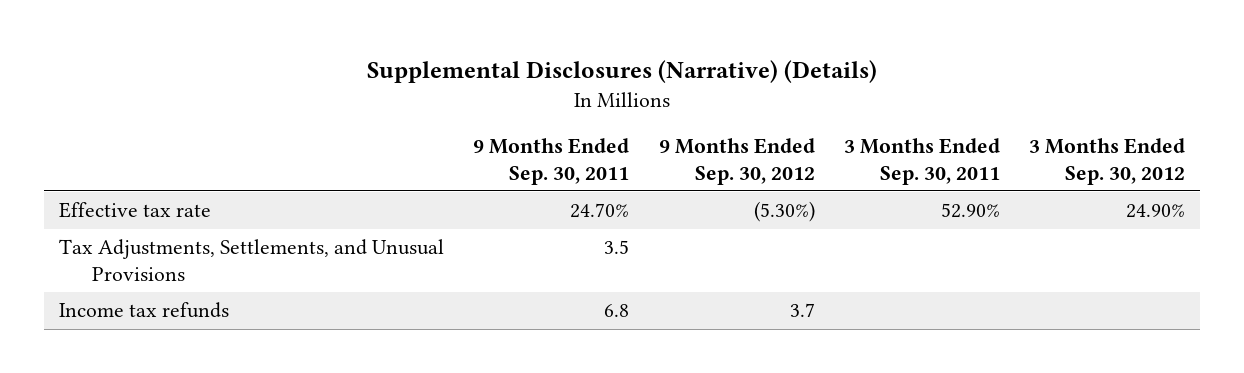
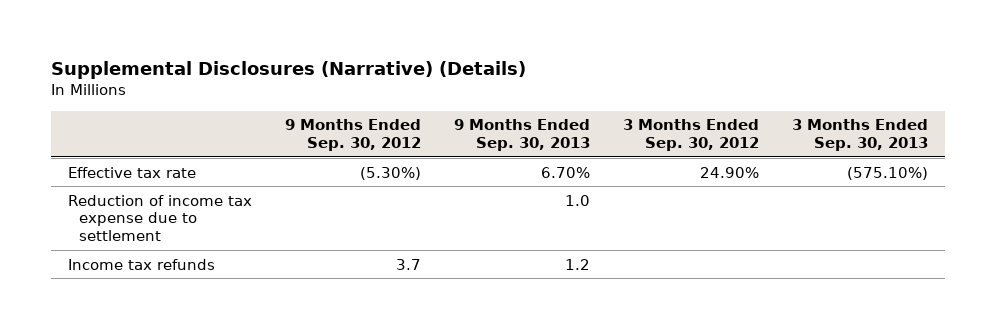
- | 9 Months Ended Sep. 30, 2011 | 9 Months Ended Sep. 30, 2012 | 3 Months Ended Sep. 30, 2011 | 3 Months Ended Sep. 30, 2012
+ | 9 Months Ended Sep. 30, 2012 | 9 Months Ended Sep. 30, 2013 | 3 Months Ended Sep. 30, 2012 | 3 Months Ended Sep. 30, 2013
- Tax Adjustments, Settlements, and Unusual Provisions | 3.5 | | |
+ Reduction of income tax expense due to settlement | | 1.0 | |

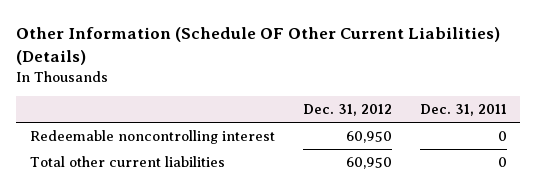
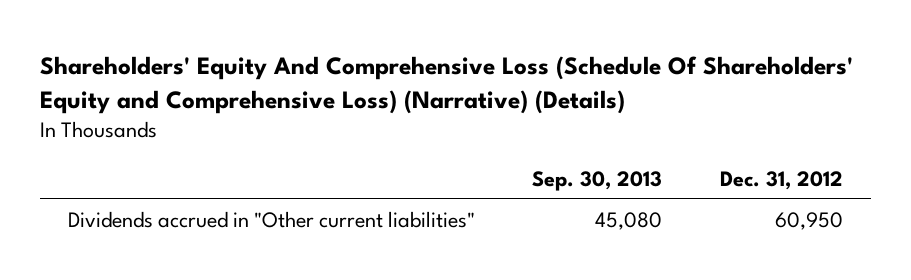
- Other Information (Schedule OF Other Current Liabilities) (Details)
+ Shareholders' Equity And Comprehensive Loss (Schedule Of Shareholders' Equity and Comprehensive Loss) (Narrative) (Details)
- | Dec. 31, 2012 | Dec. 31, 2011
+ | Sep. 30, 2013 | Dec. 31, 2012
- Redeemable noncontrolling interest | 60,950 | 0
- Total other current liabilities | 60,950 | 0
+ Dividends accrued in "Other current liabilities" | 45,080 | 60,950

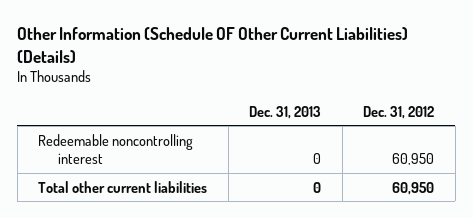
- Shareholders' Equity And Comprehensive Loss (Schedule Of Shareholders' Equity and Comprehensive Loss) (Narrative) (Details)
+ Other Information (Schedule OF Other Current Liabilities) (Details)
- | Sep. 30, 2013 | Dec. 31, 2012
+ | Dec. 31, 2013 | Dec. 31, 2012
- Dividends accrued in "Other current liabilities" | 45,080 | 60,950
+ Redeemable noncontrolling interest | 0 | 60,950
+ Total other current liabilities | 0 | 60,950

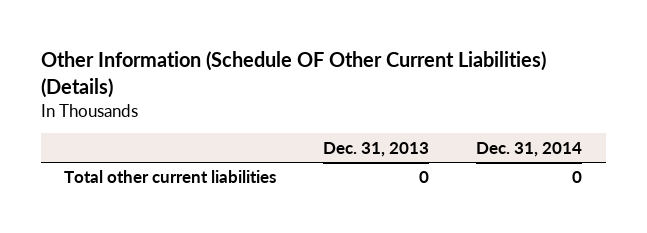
- | Dec. 31, 2013 | Dec. 31, 2012
+ | Dec. 31, 2013 | Dec. 31, 2014
- Redeemable noncontrolling interest | 0 | 60,950

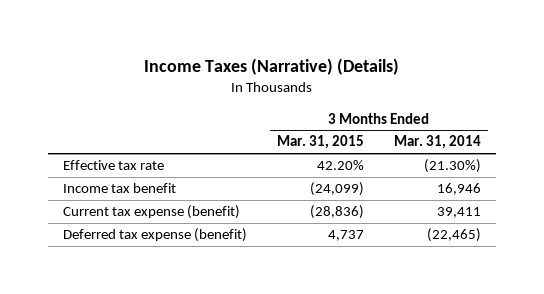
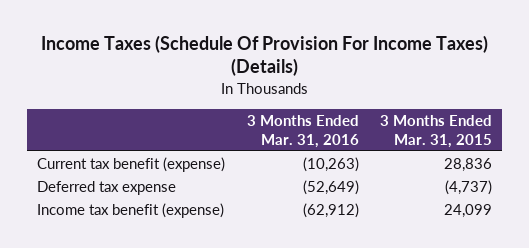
- Income Taxes (Narrative) (Details)
+ Income Taxes (Schedule Of Provision For Income Taxes) (Details)
- | 3 Months Ended Mar. 31, 2015 | 3 Months Ended Mar. 31, 2014
+ | 3 Months Ended Mar. 31, 2016 | 3 Months Ended Mar. 31, 2015
- Effective tax rate | 42.20% | (21.30%)
- Income tax benefit | (24,099) | 16,946
- Current tax expense (benefit) | (28,836) | 39,411
- Deferred tax expense (benefit) | 4,737 | (22,465)
+ Current tax benefit (expense) | (10,263) | 28,836
+ Deferred tax expense | (52,649) | (4,737)
+ Income tax benefit (expense) | (62,912) | 24,099

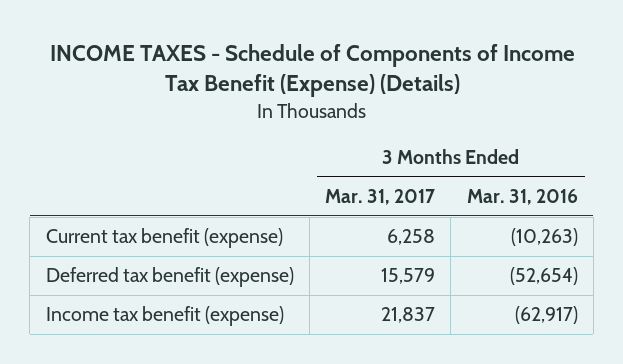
- Income Taxes (Schedule Of Provision For Income Taxes) (Details)
+ INCOME TAXES - Schedule of Components of Income Tax Benefit (Expense) (Details)
- | 3 Months Ended Mar. 31, 2016 | 3 Months Ended Mar. 31, 2015
+ | 3 Months Ended Mar. 31, 2017 | 3 Months Ended Mar. 31, 2016
- Deferred tax expense | (52,649) | (4,737)
- Income tax benefit (expense) | (62,912) | 24,099
+ Deferred tax benefit (expense) | 15,579 | (52,654)
+ Income tax benefit (expense) | 21,837 | (62,917)

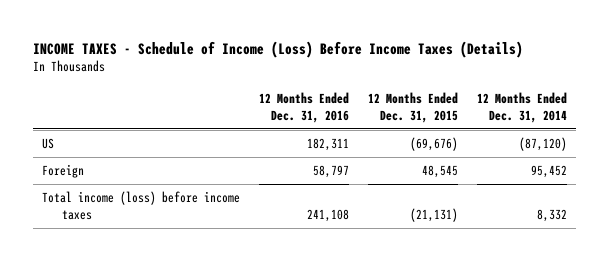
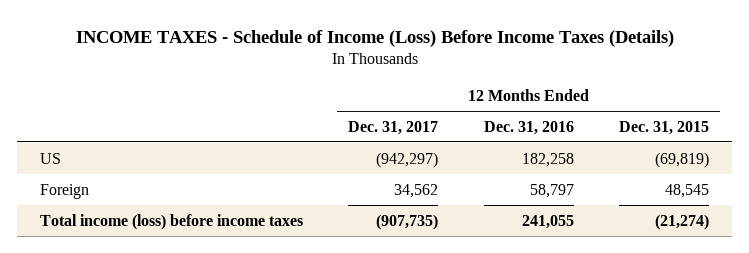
- | 12 Months Ended Dec. 31, 2016 | 12 Months Ended Dec. 31, 2015 | 12 Months Ended Dec. 31, 2014
+ | 12 Months Ended Dec. 31, 2017 | 12 Months Ended Dec. 31, 2016 | 12 Months Ended Dec. 31, 2015
- US | 182,311 | (69,676) | (87,120)
+ US | (942,297) | 182,258 | (69,819)
- Total income (loss) before income taxes | 241,108 | (21,131) | 8,332
+ Total income (loss) before income taxes | (907,735) | 241,055 | (21,274)

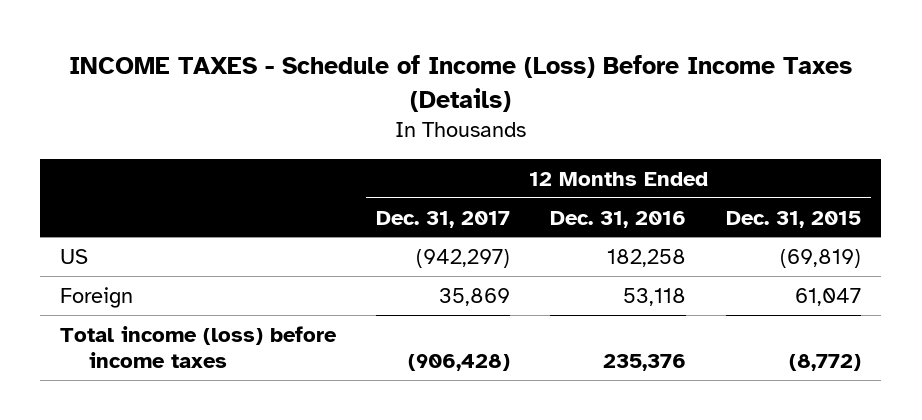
- Foreign | 34,562 | 58,797 | 48,545
- Total income (loss) before income taxes | (907,735) | 241,055 | (21,274)
+ Foreign | 35,869 | 53,118 | 61,047
+ Total income (loss) before income taxes | (906,428) | 235,376 | (8,772)

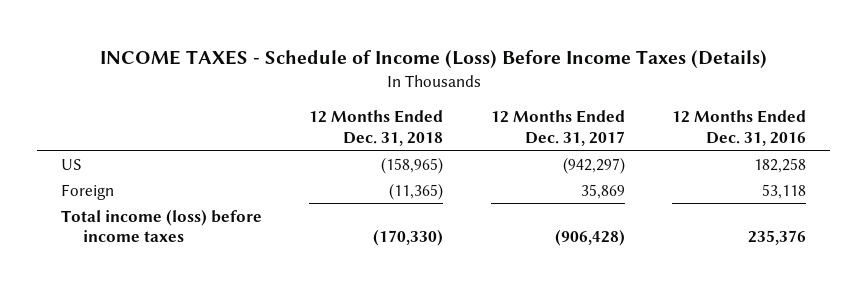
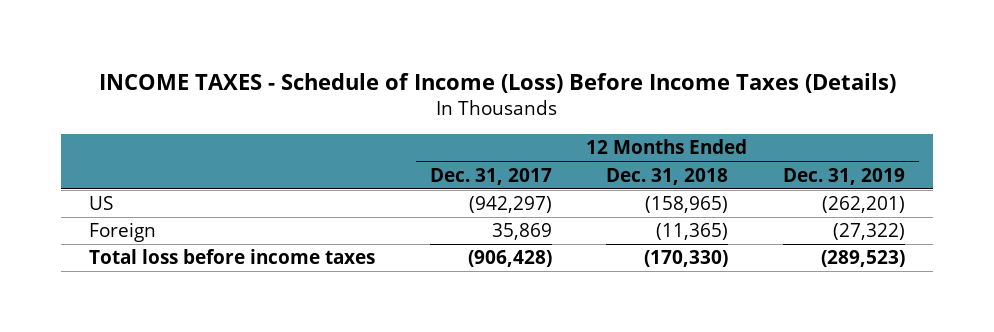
- | 12 Months Ended Dec. 31, 2018 | 12 Months Ended Dec. 31, 2017 | 12 Months Ended Dec. 31, 2016
+ | 12 Months Ended Dec. 31, 2017 | 12 Months Ended Dec. 31, 2018 | 12 Months Ended Dec. 31, 2019
- Total income (loss) before income taxes | (170,330) | (906,428) | 235,376
+ Total loss before income taxes | (906,428) | (170,330) | (289,523)

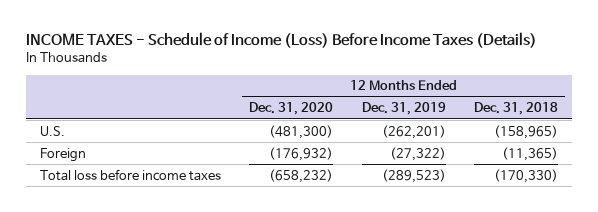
- | 12 Months Ended Dec. 31, 2017 | 12 Months Ended Dec. 31, 2018 | 12 Months Ended Dec. 31, 2019
+ | 12 Months Ended Dec. 31, 2020 | 12 Months Ended Dec. 31, 2019 | 12 Months Ended Dec. 31, 2018
- US | (942,297) | (158,965) | (262,201)
+ U.S. | (481,300) | (262,201) | (158,965)

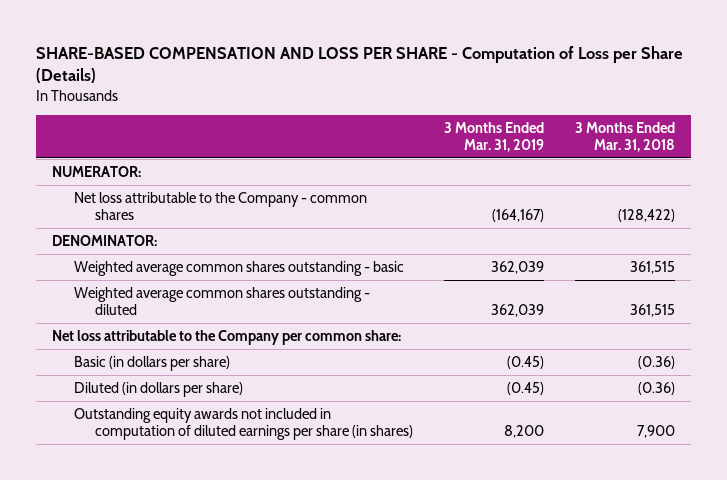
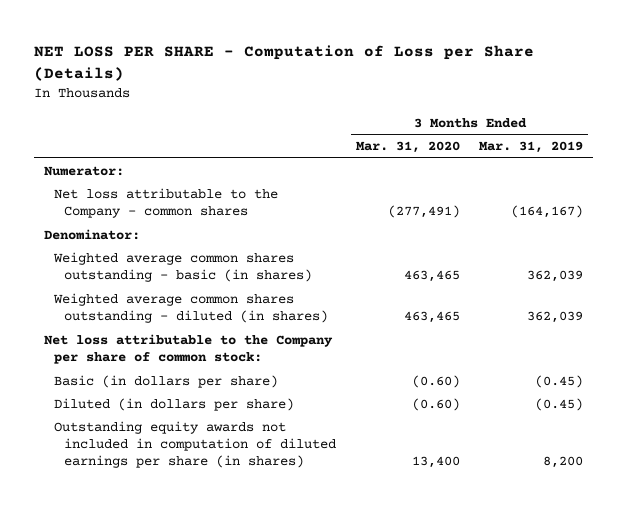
- SHARE-BASED COMPENSATION AND LOSS PER SHARE - Computation of Loss per Share (Details)
+ NET LOSS PER SHARE - Computation of Loss per Share (Details)
- | 3 Months Ended Mar. 31, 2019 | 3 Months Ended Mar. 31, 2018
+ | 3 Months Ended Mar. 31, 2020 | 3 Months Ended Mar. 31, 2019
- NUMERATOR:
+ Numerator:
- DENOMINATOR:
- Weighted average common shares outstanding - basic | 362,039 | 361,515
- Weighted average common shares outstanding - diluted | 362,039 | 361,515
- Net loss attributable to the Company per common share:
+ Denominator:
+ Weighted average common shares outstanding - basic (in shares) | 463,465 | 362,039
+ Weighted average common shares outstanding - diluted (in shares) | 463,465 | 362,039
+ Net loss attributable to the Company per share of common stock:

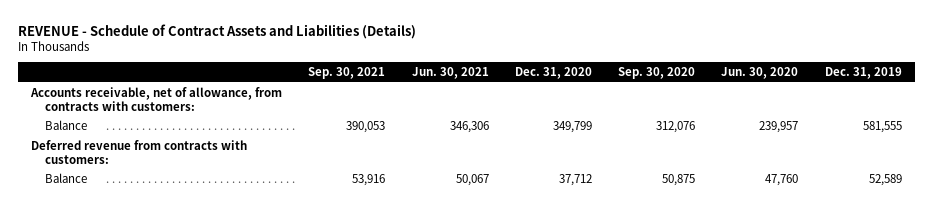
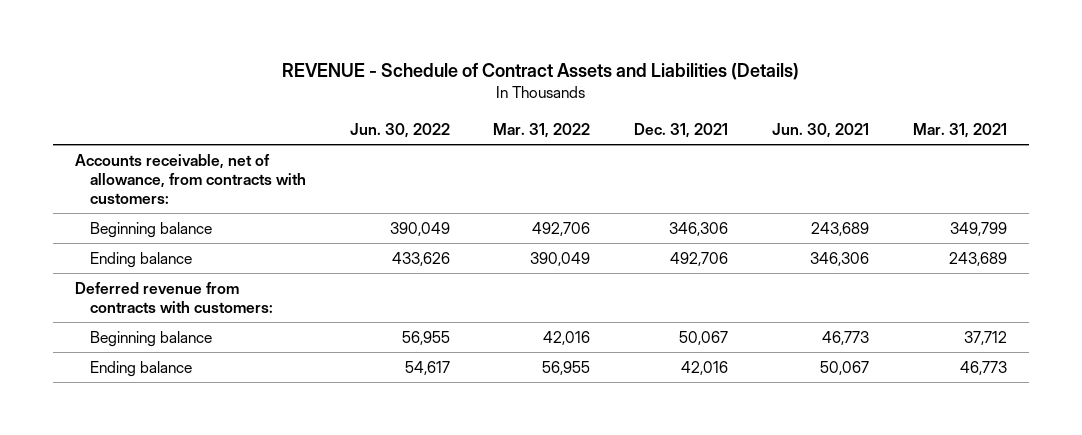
- | Sep. 30, 2021 | Jun. 30, 2021 | Dec. 31, 2020 | Sep. 30, 2020 | Jun. 30, 2020 | Dec. 31, 2019
+ | Jun. 30, 2022 | Mar. 31, 2022 | Dec. 31, 2021 | Jun. 30, 2021 | Mar. 31, 2021
- Balance | 390,053 | 346,306 | 349,799 | 312,076 | 239,957 | 581,555
+ Beginning balance | 390,049 | 492,706 | 346,306 | 243,689 | 349,799
+ Ending balance | 433,626 | 390,049 | 492,706 | 346,306 | 243,689
- Balance | 53,916 | 50,067 | 37,712 | 50,875 | 47,760 | 52,589
+ Beginning balance | 56,955 | 42,016 | 50,067 | 46,773 | 37,712
+ Ending balance | 54,617 | 56,955 | 42,016 | 50,067 | 46,773

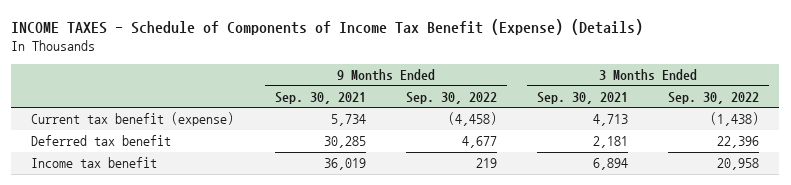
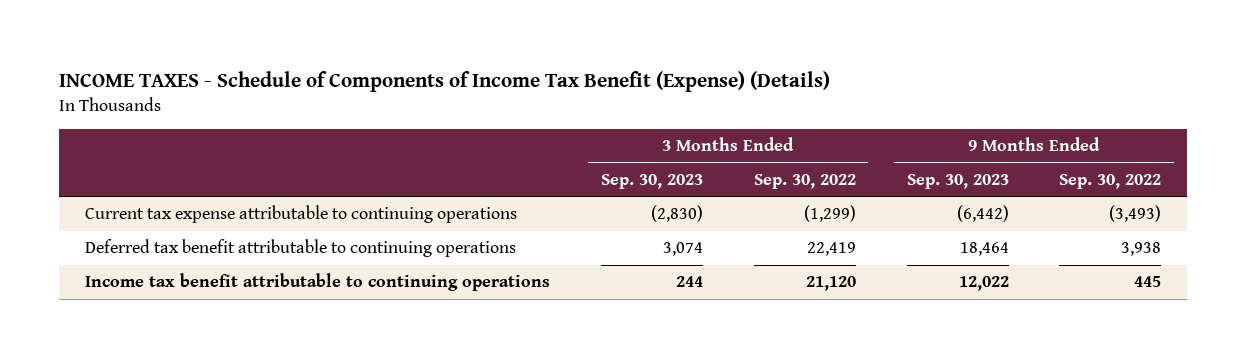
- | 9 Months Ended Sep. 30, 2021 | 9 Months Ended Sep. 30, 2022 | 3 Months Ended Sep. 30, 2021 | 3 Months Ended Sep. 30, 2022
+ | 3 Months Ended Sep. 30, 2023 | 3 Months Ended Sep. 30, 2022 | 9 Months Ended Sep. 30, 2023 | 9 Months Ended Sep. 30, 2022
- Current tax benefit (expense) | 5,734 | (4,458) | 4,713 | (1,438)
- Deferred tax benefit | 30,285 | 4,677 | 2,181 | 22,396
- Income tax benefit | 36,019 | 219 | 6,894 | 20,958
+ Current tax expense attributable to continuing operations | (2,830) | (1,299) | (6,442) | (3,493)
+ Deferred tax benefit attributable to continuing operations | 3,074 | 22,419 | 18,464 | 3,938
+ Income tax benefit attributable to continuing operations | 244 | 21,120 | 12,022 | 445

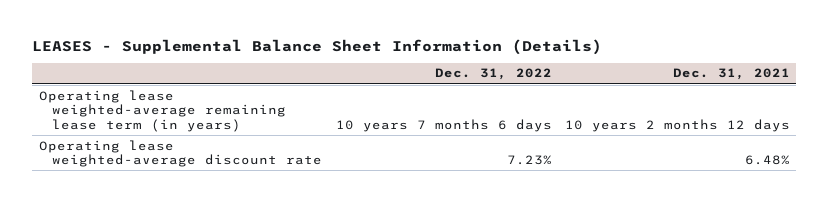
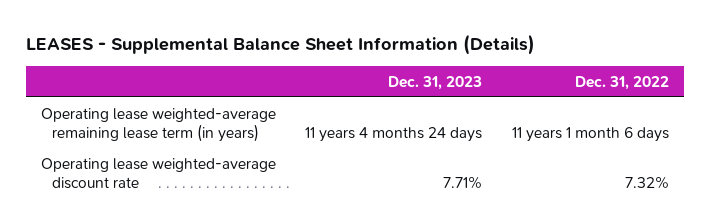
- | Dec. 31, 2022 | Dec. 31, 2021
+ | Dec. 31, 2023 | Dec. 31, 2022
- Operating lease weighted-average remaining lease term (in years) | 10 years 7 months 6 days | 10 years 2 months 12 days
- Operating lease weighted-average discount rate | 7.23% | 6.48%
+ Operating lease weighted-average remaining lease term (in years) | 11 years 4 months 24 days | 11 years 1 month 6 days
+ Operating lease weighted-average discount rate | 7.71% | 7.32%

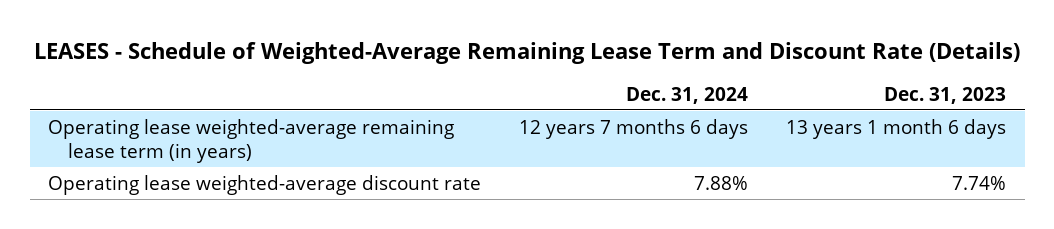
- LEASES - Supplemental Balance Sheet Information (Details)
+ LEASES - Schedule of Weighted-Average Remaining Lease Term and Discount Rate (Details)
- | Dec. 31, 2023 | Dec. 31, 2022
+ | Dec. 31, 2024 | Dec. 31, 2023
- Operating lease weighted-average remaining lease term (in years) | 11 years 4 months 24 days | 11 years 1 month 6 days
- Operating lease weighted-average discount rate | 7.71% | 7.32%
+ Operating lease weighted-average remaining lease term (in years) | 12 years 7 months 6 days | 13 years 1 month 6 days
+ Operating lease weighted-average discount rate | 7.88% | 7.74%

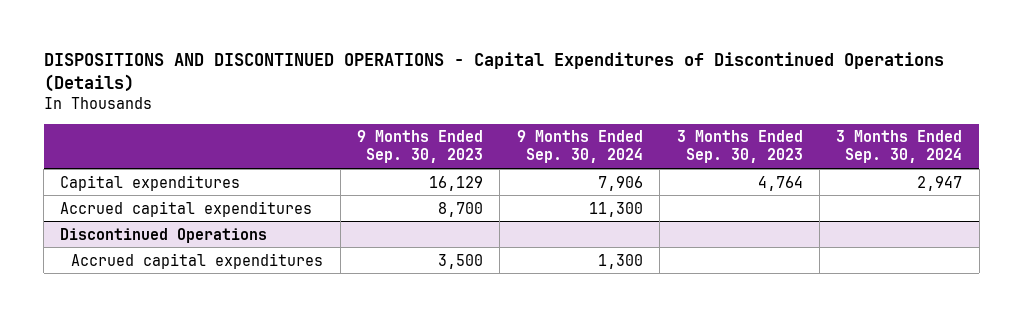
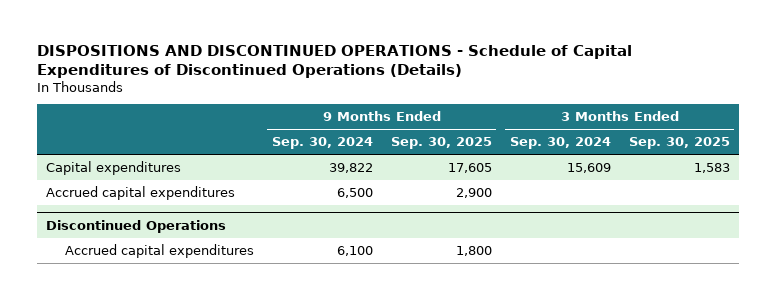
- DISPOSITIONS AND DISCONTINUED OPERATIONS - Capital Expenditures of Discontinued Operations (Details)
+ DISPOSITIONS AND DISCONTINUED OPERATIONS - Schedule of Capital Expenditures of Discontinued Operations (Details)
- | 9 Months Ended Sep. 30, 2023 | 9 Months Ended Sep. 30, 2024 | 3 Months Ended Sep. 30, 2023 | 3 Months Ended Sep. 30, 2024
+ | 9 Months Ended Sep. 30, 2024 | 9 Months Ended Sep. 30, 2025 | 3 Months Ended Sep. 30, 2024 | 3 Months Ended Sep. 30, 2025
- Capital expenditures | 16,129 | 7,906 | 4,764 | 2,947
- Accrued capital expenditures | 8,700 | 11,300 | |
+ Capital expenditures | 39,822 | 17,605 | 15,609 | 1,583
+ Accrued capital expenditures | 6,500 | 2,900 | |
@ Discontinued Operations
- Accrued capital expenditures | 3,500 | 1,300 | |
+ Accrued capital expenditures | 6,100 | 1,800 | |

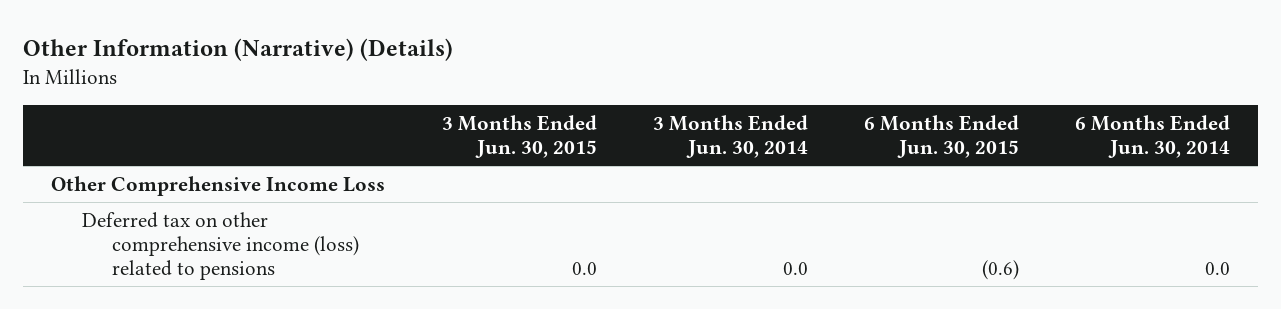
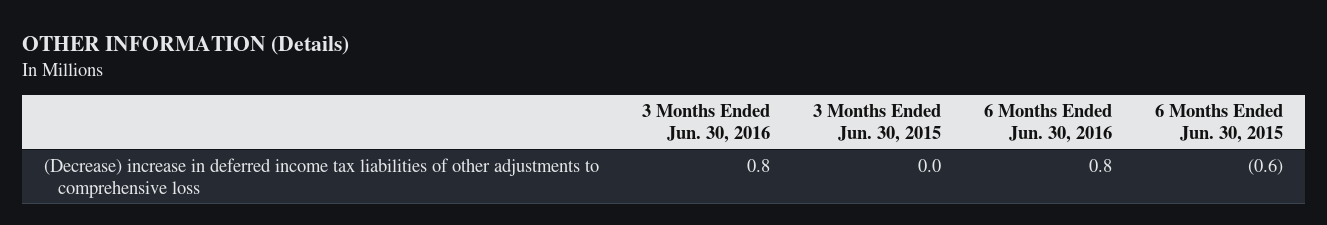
- Other Information (Narrative) (Details)
+ OTHER INFORMATION (Details)
- | 3 Months Ended Jun. 30, 2015 | 3 Months Ended Jun. 30, 2014 | 6 Months Ended Jun. 30, 2015 | 6 Months Ended Jun. 30, 2014
+ | 3 Months Ended Jun. 30, 2016 | 3 Months Ended Jun. 30, 2015 | 6 Months Ended Jun. 30, 2016 | 6 Months Ended Jun. 30, 2015
- Other Comprehensive Income Loss
- Deferred tax on other comprehensive income (loss) related to pensions | 0.0 | 0.0 | (0.6) | 0.0
+ (Decrease) increase in deferred income tax liabilities of other adjustments to comprehensive loss | 0.8 | 0.0 | 0.8 | (0.6)

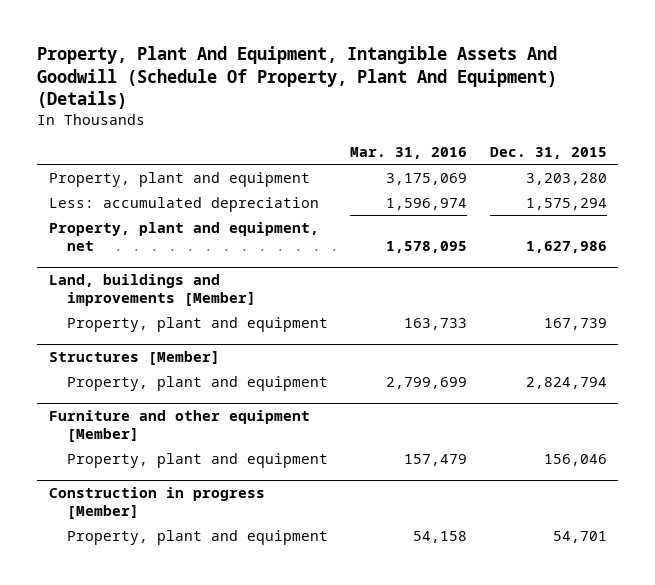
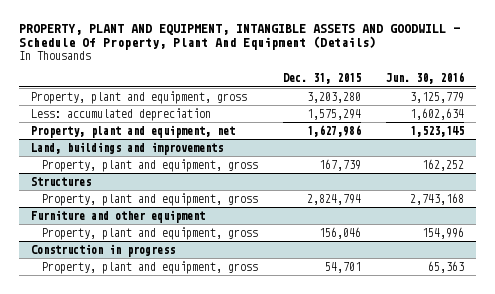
- Property, Plant And Equipment, Intangible Assets And Goodwill (Schedule Of Property, Plant And Equipment) (Details)
+ PROPERTY, PLANT AND EQUIPMENT, INTANGIBLE ASSETS AND GOODWILL - Schedule Of Property, Plant And Equipment (Details)
- | Mar. 31, 2016 | Dec. 31, 2015
+ | Dec. 31, 2015 | Jun. 30, 2016
- Property, plant and equipment | 3,175,069 | 3,203,280
+ Property, plant and equipment, gross | 3,203,280 | 3,125,779
- Land, buildings and improvements [Member]
- Property, plant and equipment | 163,733 | 167,739
- Structures [Member]
- Property, plant and equipment | 2,799,699 | 2,824,794
- Furniture and other equipment [Member]
- Property, plant and equipment | 157,479 | 156,046
- Construction in progress [Member]
- Property, plant and equipment | 54,158 | 54,701
+ Land, buildings and improvements
+ Property, plant and equipment, gross | 167,739 | 162,252
+ Structures
+ Property, plant and equipment, gross | 2,824,794 | 2,743,168
+ Furniture and other equipment
+ Property, plant and equipment, gross | 156,046 | 154,996
+ Construction in progress
+ Property, plant and equipment, gross | 54,701 | 65,363

